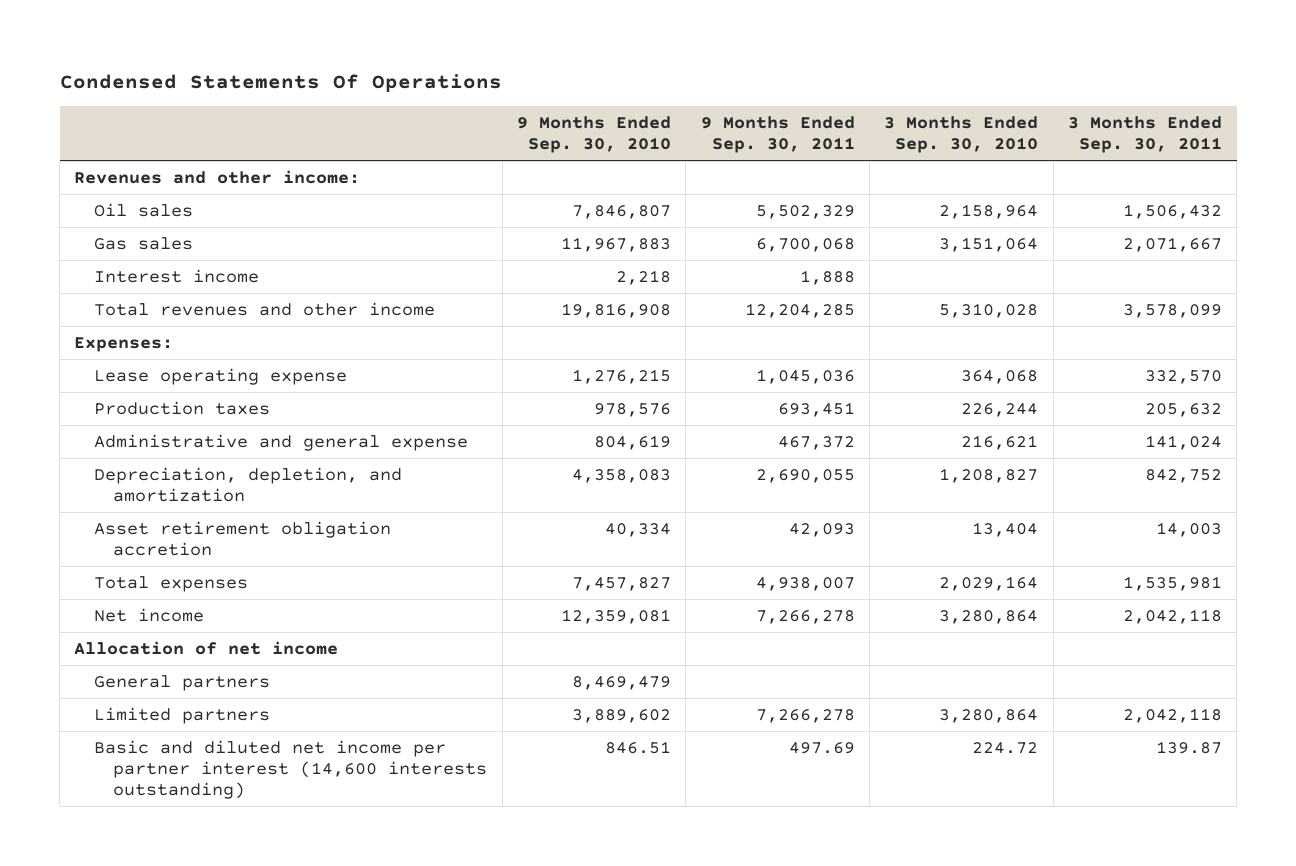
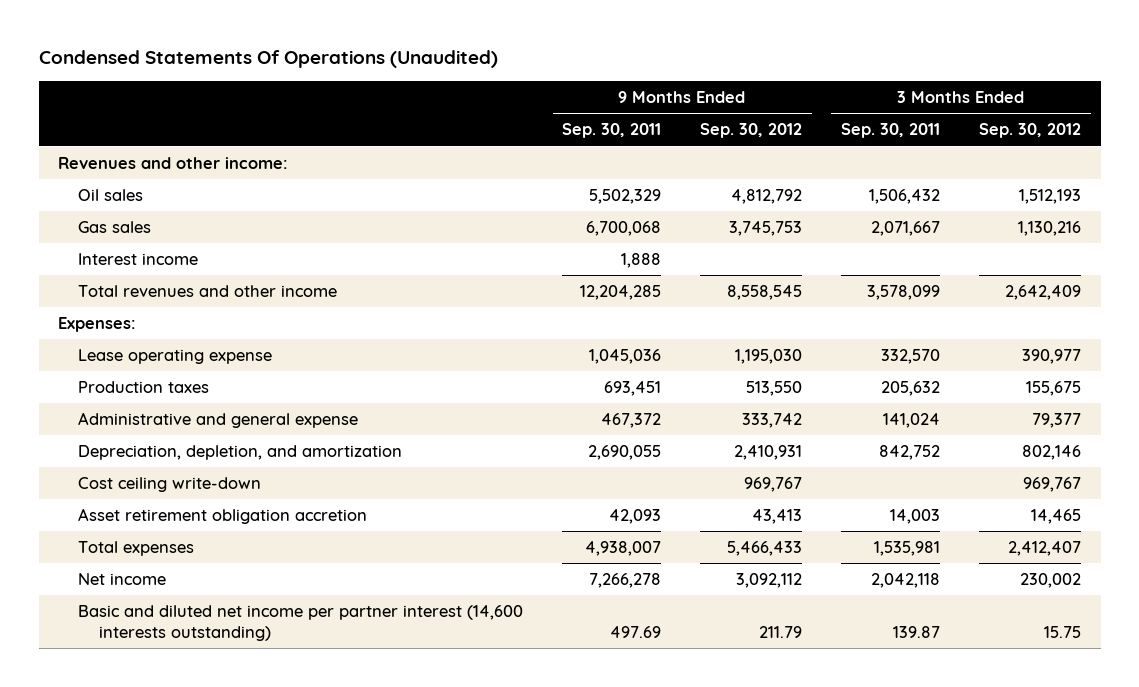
- Condensed Statements Of Operations
+ Condensed Statements Of Operations (Unaudited)
- | 9 Months Ended Sep. 30, 2010 | 9 Months Ended Sep. 30, 2011 | 3 Months Ended Sep. 30, 2010 | 3 Months Ended Sep. 30, 2011
+ | 9 Months Ended Sep. 30, 2011 | 9 Months Ended Sep. 30, 2012 | 3 Months Ended Sep. 30, 2011 | 3 Months Ended Sep. 30, 2012
+ Cost ceiling write-down | | 969,767 | | 969,767
- Allocation of net income
- General partners | 8,469,479 | | |
- Limited partners | 3,889,602 | 7,266,278 | 3,280,864 | 2,042,118

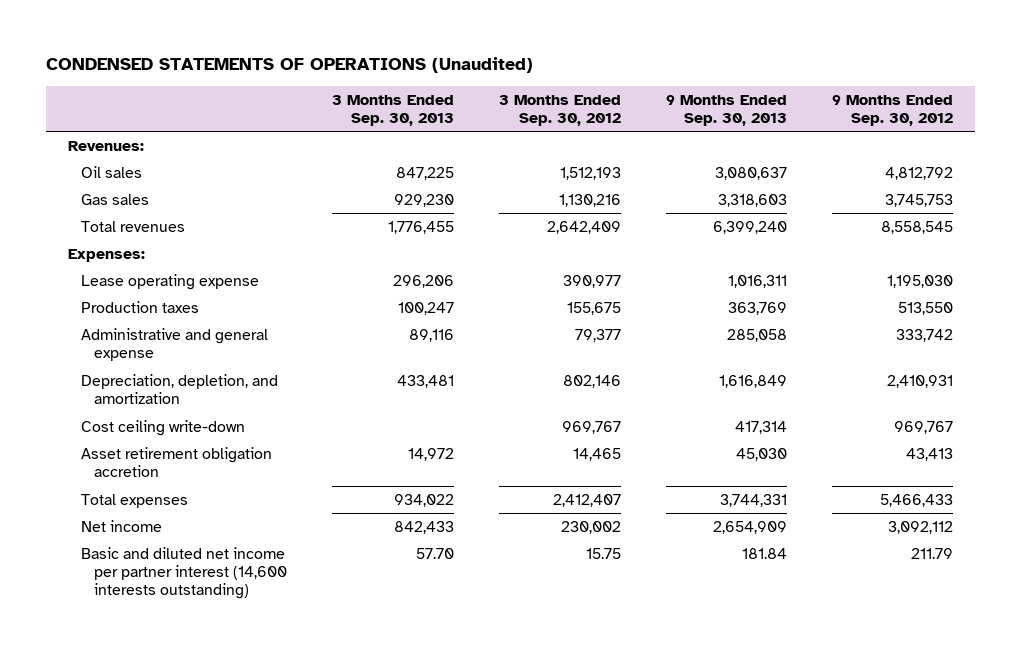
- Condensed Statements Of Operations (Unaudited)
+ CONDENSED STATEMENTS OF OPERATIONS (Unaudited)
- | 9 Months Ended Sep. 30, 2011 | 9 Months Ended Sep. 30, 2012 | 3 Months Ended Sep. 30, 2011 | 3 Months Ended Sep. 30, 2012
+ | 3 Months Ended Sep. 30, 2013 | 3 Months Ended Sep. 30, 2012 | 9 Months Ended Sep. 30, 2013 | 9 Months Ended Sep. 30, 2012
- Revenues and other income:
+ Revenues:
- Interest income | 1,888 | | |
- Total revenues and other income | 12,204,285 | 8,558,545 | 3,578,099 | 2,642,409
+ Total revenues | 1,776,455 | 2,642,409 | 6,399,240 | 8,558,545

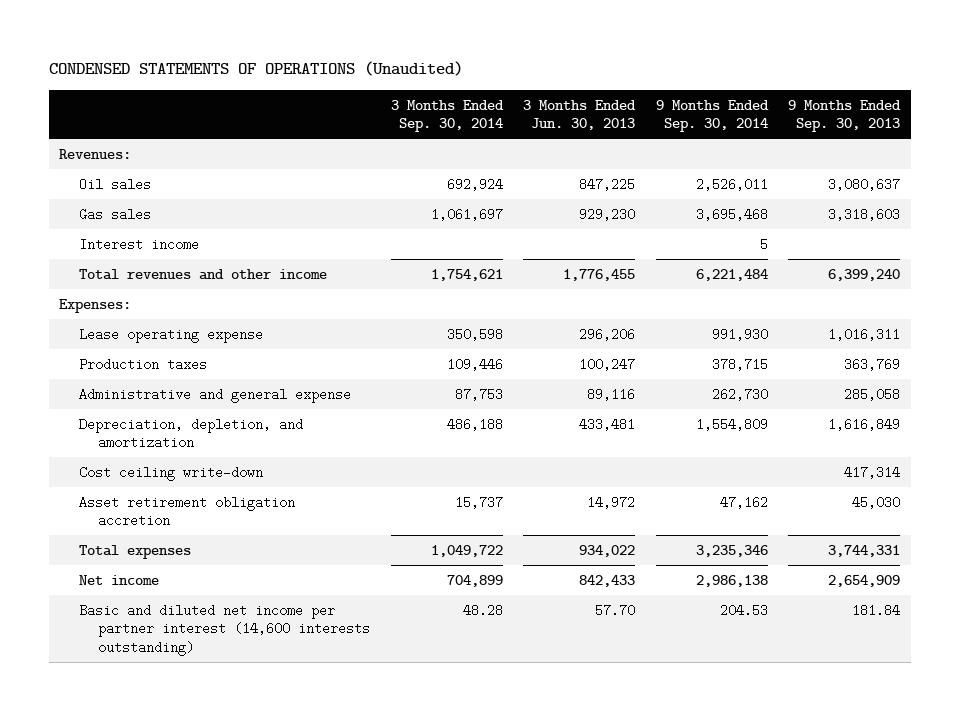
- | 3 Months Ended Sep. 30, 2013 | 3 Months Ended Sep. 30, 2012 | 9 Months Ended Sep. 30, 2013 | 9 Months Ended Sep. 30, 2012
+ | 3 Months Ended Sep. 30, 2014 | 3 Months Ended Jun. 30, 2013 | 9 Months Ended Sep. 30, 2014 | 9 Months Ended Sep. 30, 2013
- Total revenues | 1,776,455 | 2,642,409 | 6,399,240 | 8,558,545
+ Interest income | | | 5 |
+ Total revenues and other income | 1,754,621 | 1,776,455 | 6,221,484 | 6,399,240

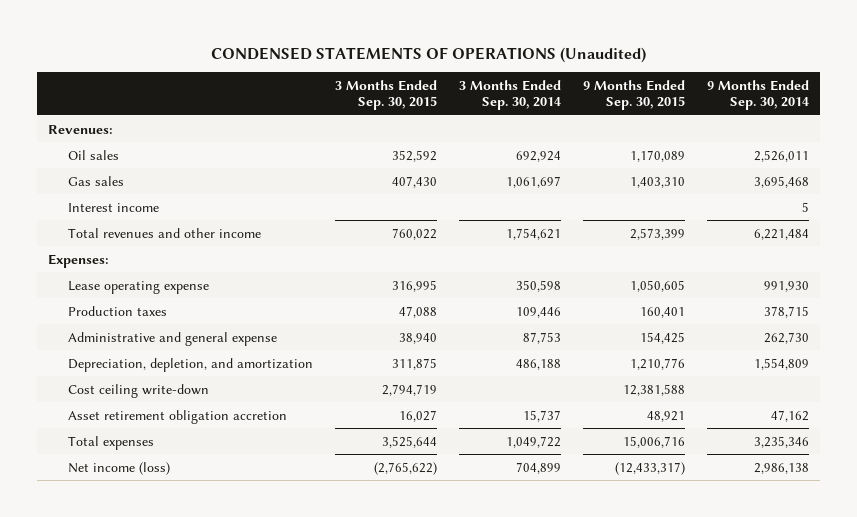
- | 3 Months Ended Sep. 30, 2014 | 3 Months Ended Jun. 30, 2013 | 9 Months Ended Sep. 30, 2014 | 9 Months Ended Sep. 30, 2013
+ | 3 Months Ended Sep. 30, 2015 | 3 Months Ended Sep. 30, 2014 | 9 Months Ended Sep. 30, 2015 | 9 Months Ended Sep. 30, 2014
- Net income | 704,899 | 842,433 | 2,986,138 | 2,654,909
- Basic and diluted net income per partner interest (14,600 interests outstanding) | 48.28 | 57.70 | 204.53 | 181.84
+ Net income (loss) | (2,765,622) | 704,899 | (12,433,317) | 2,986,138

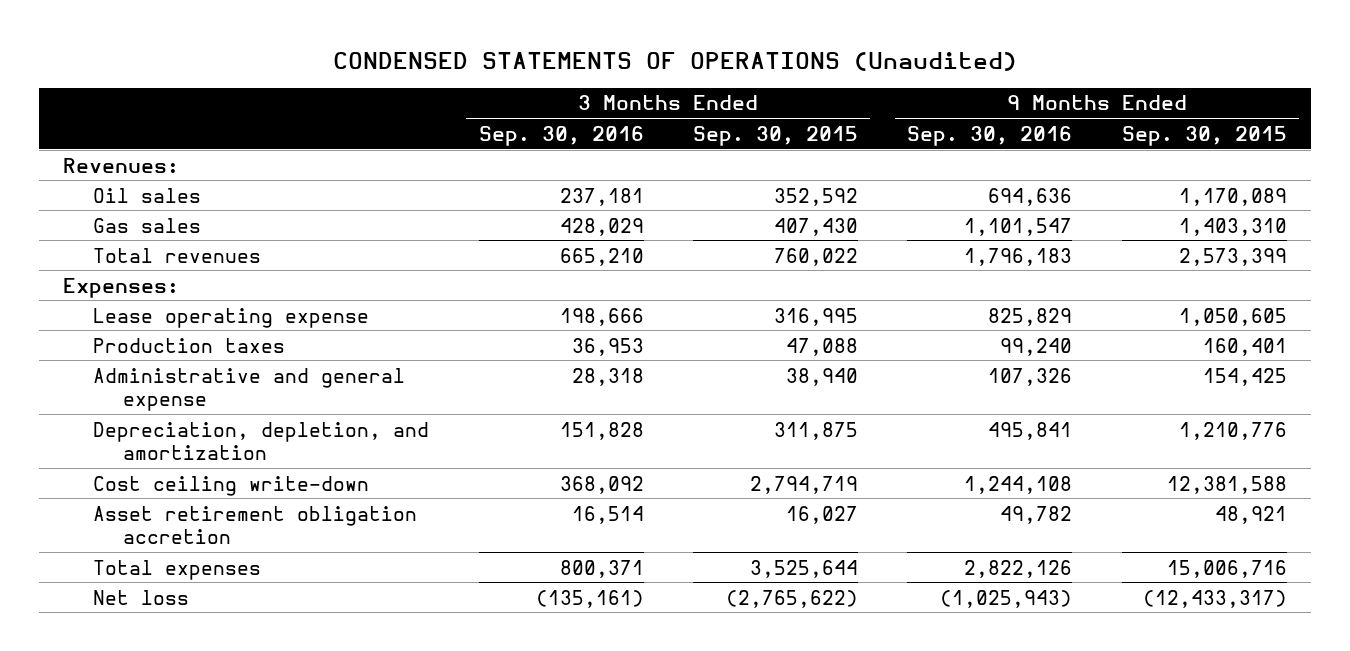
- | 3 Months Ended Sep. 30, 2015 | 3 Months Ended Sep. 30, 2014 | 9 Months Ended Sep. 30, 2015 | 9 Months Ended Sep. 30, 2014
+ | 3 Months Ended Sep. 30, 2016 | 3 Months Ended Sep. 30, 2015 | 9 Months Ended Sep. 30, 2016 | 9 Months Ended Sep. 30, 2015
- Interest income | | | | 5
- Total revenues and other income | 760,022 | 1,754,621 | 2,573,399 | 6,221,484
+ Total revenues | 665,210 | 760,022 | 1,796,183 | 2,573,399
- Net income (loss) | (2,765,622) | 704,899 | (12,433,317) | 2,986,138
+ Net loss | (135,161) | (2,765,622) | (1,025,943) | (12,433,317)

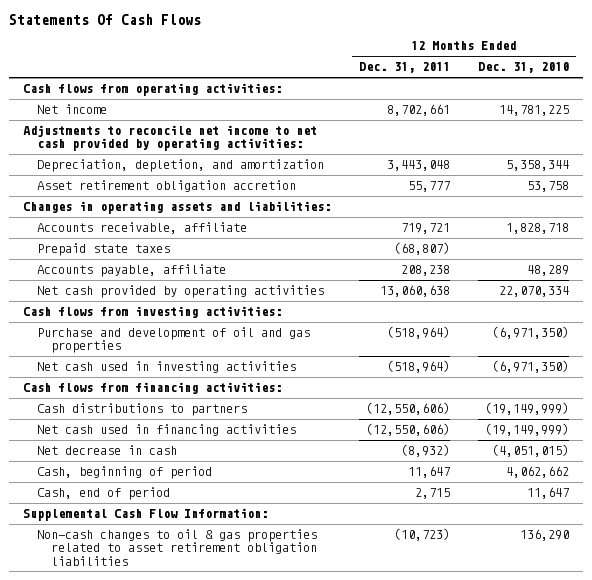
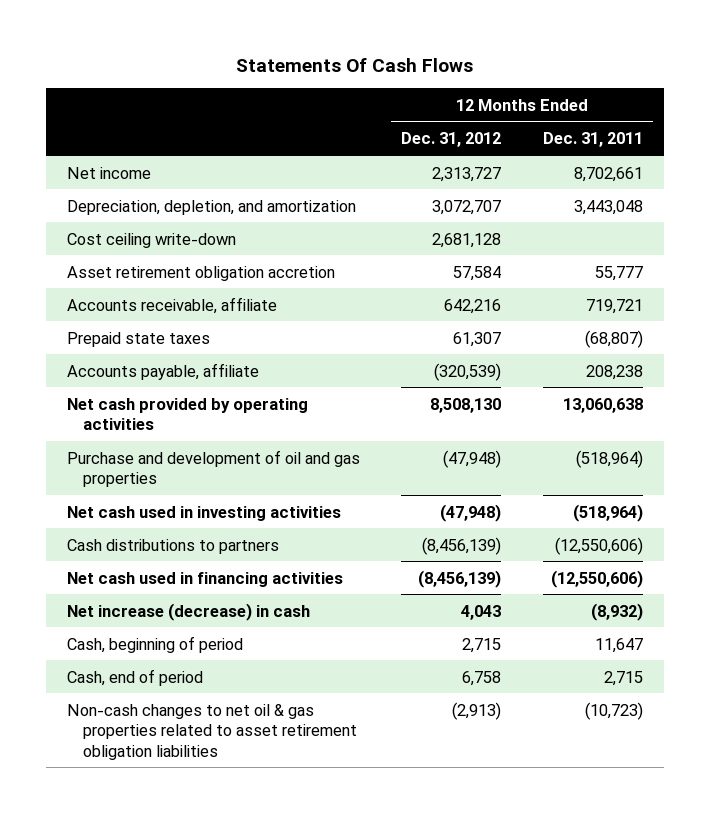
- | 12 Months Ended Dec. 31, 2011 | 12 Months Ended Dec. 31, 2010
+ | 12 Months Ended Dec. 31, 2012 | 12 Months Ended Dec. 31, 2011
- Cash flows from operating activities:
- Adjustments to reconcile net income to net cash provided by operating activities:
+ Cost ceiling write-down | 2,681,128 |
- Changes in operating assets and liabilities:
- Cash flows from investing activities:
- Cash flows from financing activities:
- Net decrease in cash | (8,932) | (4,051,015)
+ Net increase (decrease) in cash | 4,043 | (8,932)
- Supplemental Cash Flow Information:
- Non-cash changes to oil & gas properties related to asset retirement obligation liabilities | (10,723) | 136,290
+ Non-cash changes to net oil & gas properties related to asset retirement obligation liabilities | (2,913) | (10,723)

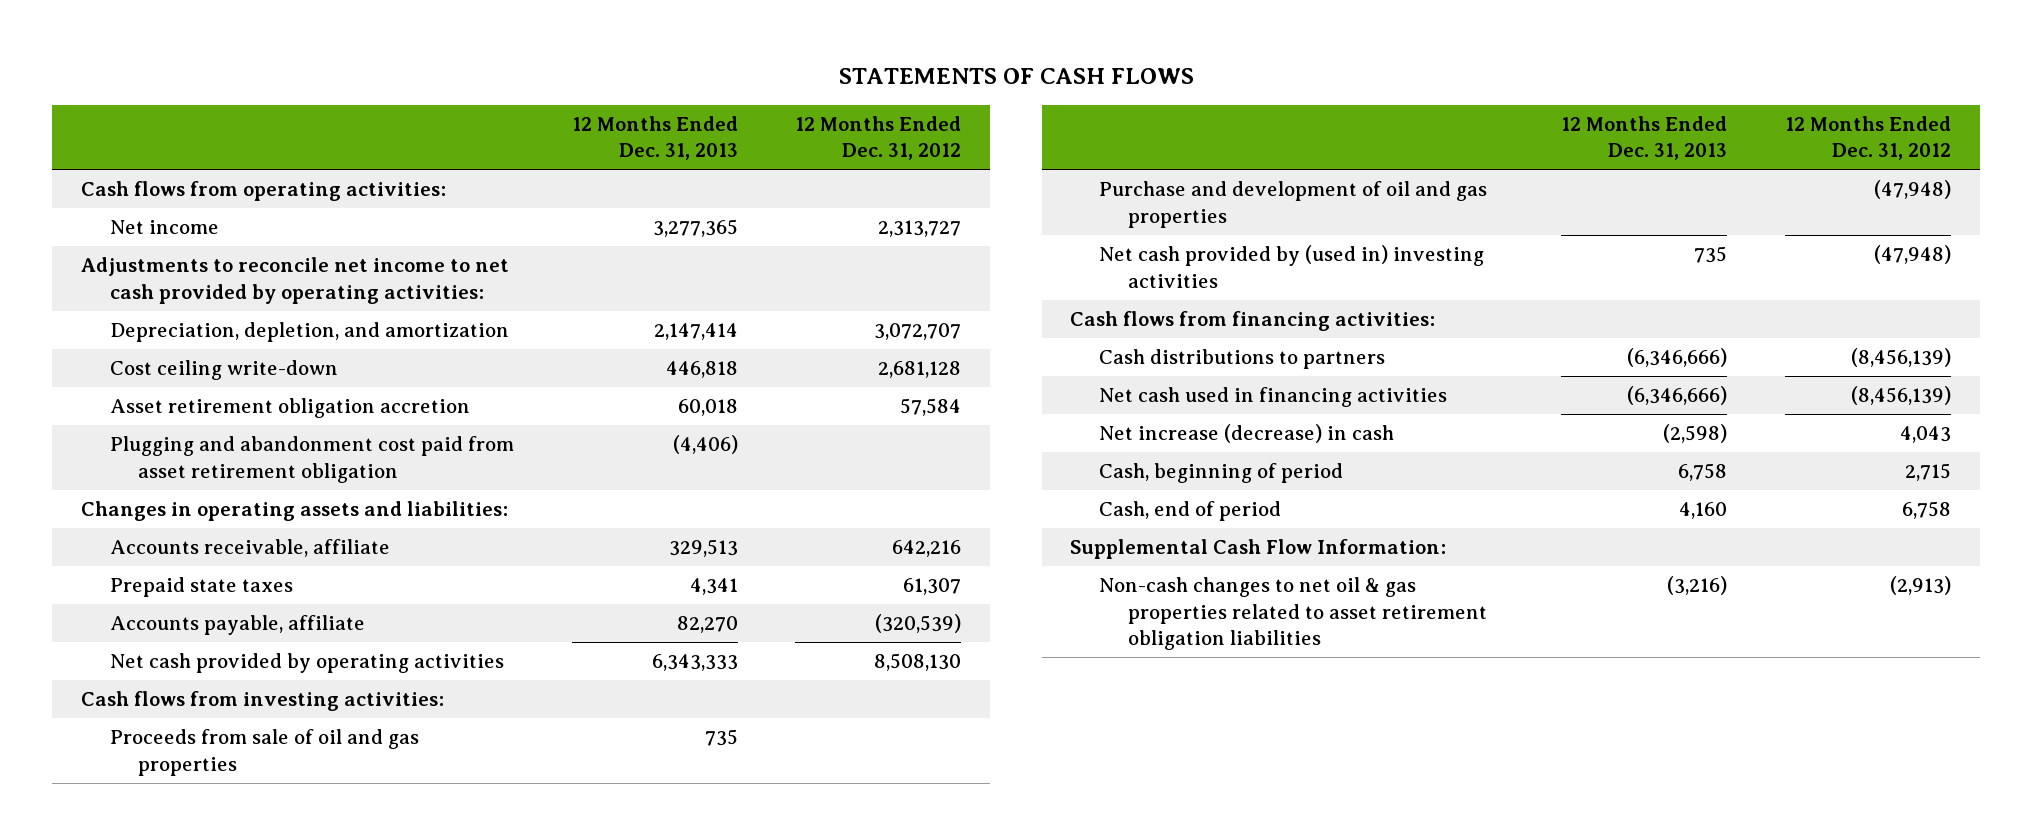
- Statements Of Cash Flows
+ STATEMENTS OF CASH FLOWS
- | 12 Months Ended Dec. 31, 2012 | 12 Months Ended Dec. 31, 2011
+ | 12 Months Ended Dec. 31, 2013 | 12 Months Ended Dec. 31, 2012
+ Cash flows from operating activities:
+ Adjustments to reconcile net income to net cash provided by operating activities:
+ Plugging and abandonment cost paid from asset retirement obligation | (4,406) |
+ Changes in operating assets and liabilities:
+ Cash flows from investing activities:
+ Proceeds from sale of oil and gas properties | 735 |
- Net cash used in investing activities | (47,948) | (518,964)
+ Net cash provided by (used in) investing activities | 735 | (47,948)
+ Cash flows from financing activities:
+ Supplemental Cash Flow Information:

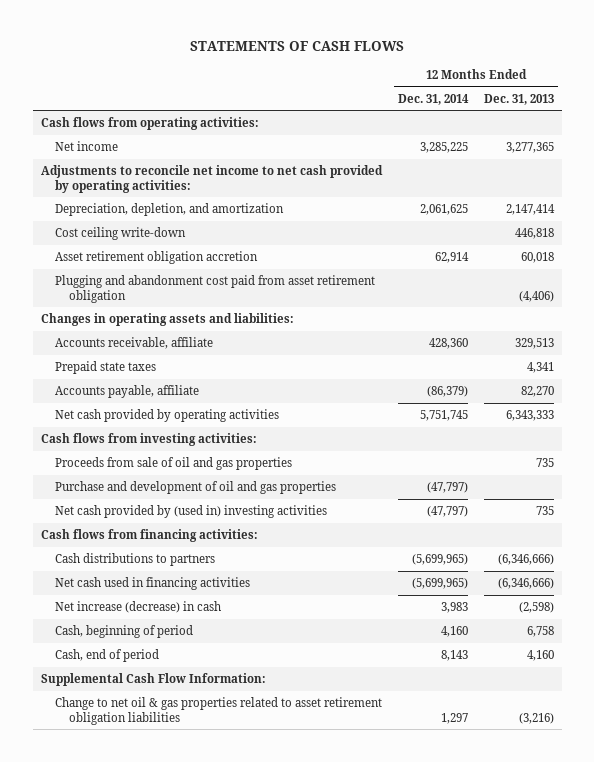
- | 12 Months Ended Dec. 31, 2013 | 12 Months Ended Dec. 31, 2012
+ | 12 Months Ended Dec. 31, 2014 | 12 Months Ended Dec. 31, 2013
- Non-cash changes to net oil & gas properties related to asset retirement obligation liabilities | (3,216) | (2,913)
+ Change to net oil & gas properties related to asset retirement obligation liabilities | 1,297 | (3,216)

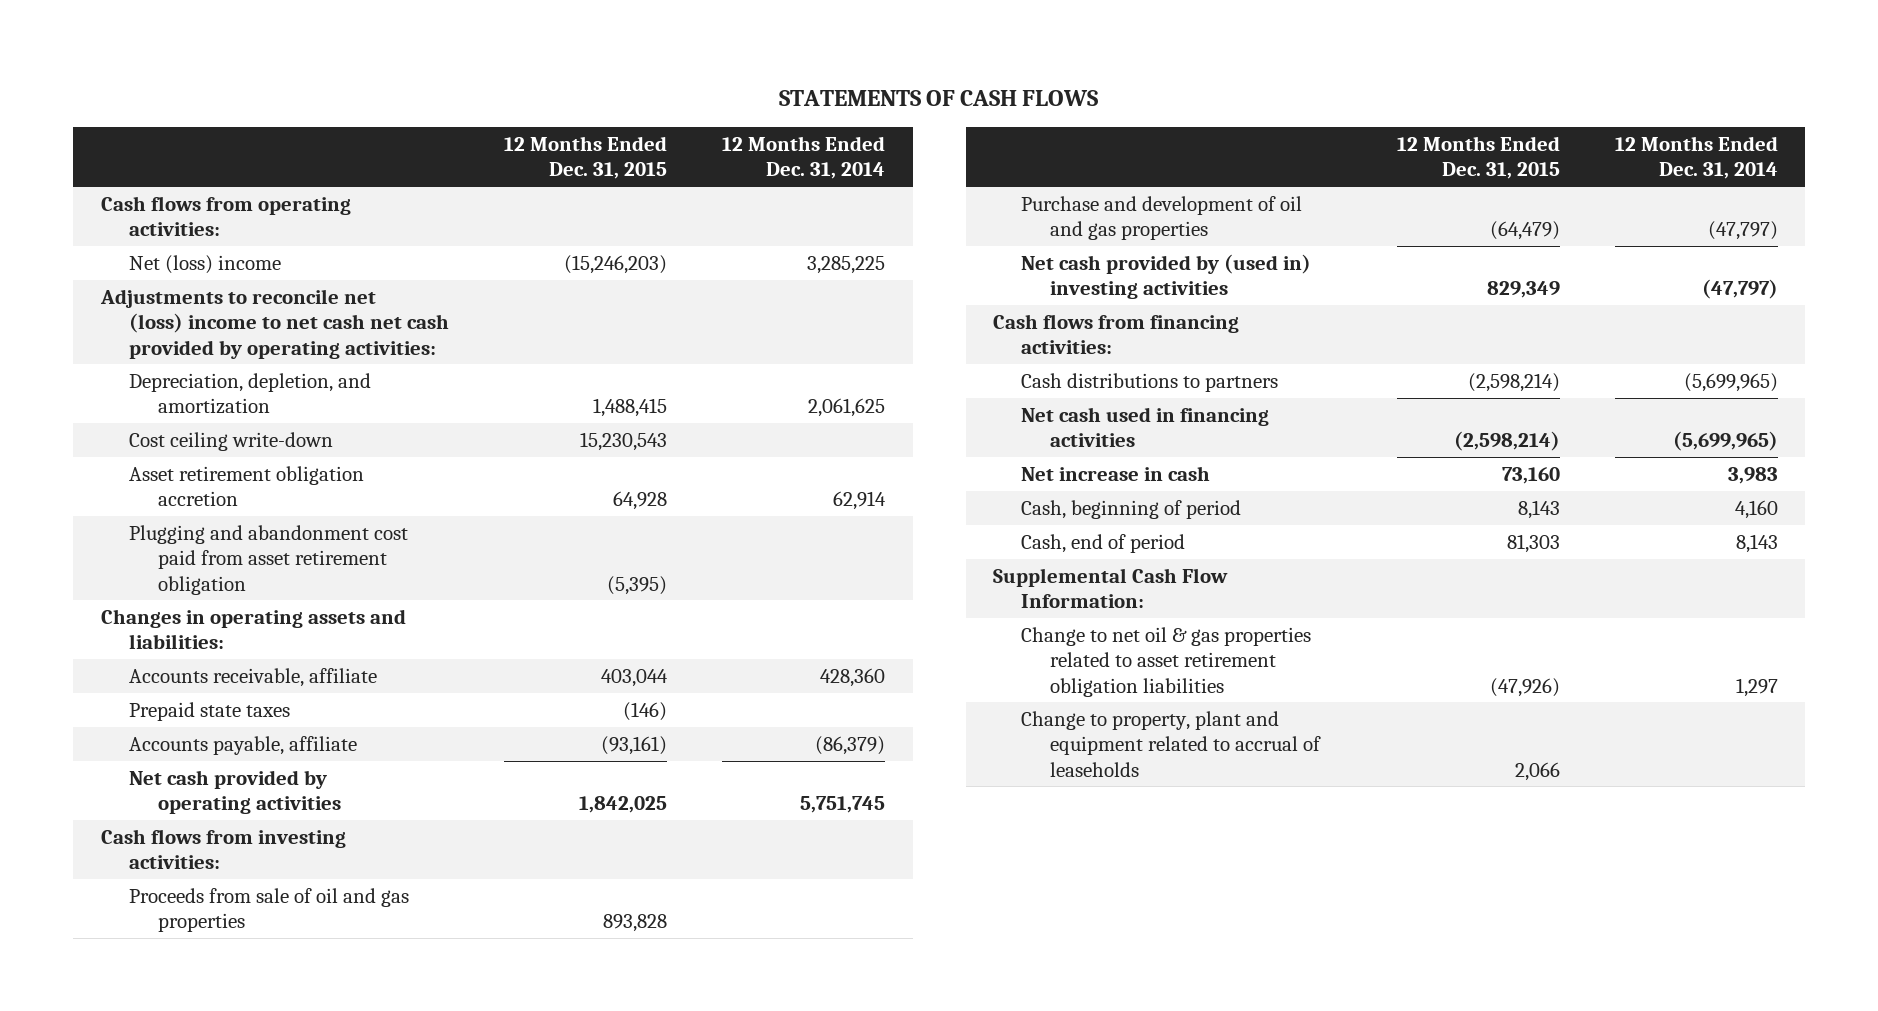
- | 12 Months Ended Dec. 31, 2014 | 12 Months Ended Dec. 31, 2013
+ | 12 Months Ended Dec. 31, 2015 | 12 Months Ended Dec. 31, 2014
- Net income | 3,285,225 | 3,277,365
- Adjustments to reconcile net income to net cash provided by operating activities:
+ Net (loss) income | (15,246,203) | 3,285,225
+ Adjustments to reconcile net (loss) income to net cash net cash provided by operating activities:
- Net increase (decrease) in cash | 3,983 | (2,598)
+ Net increase in cash | 73,160 | 3,983
+ Change to property, plant and equipment related to accrual of leaseholds | 2,066 |

